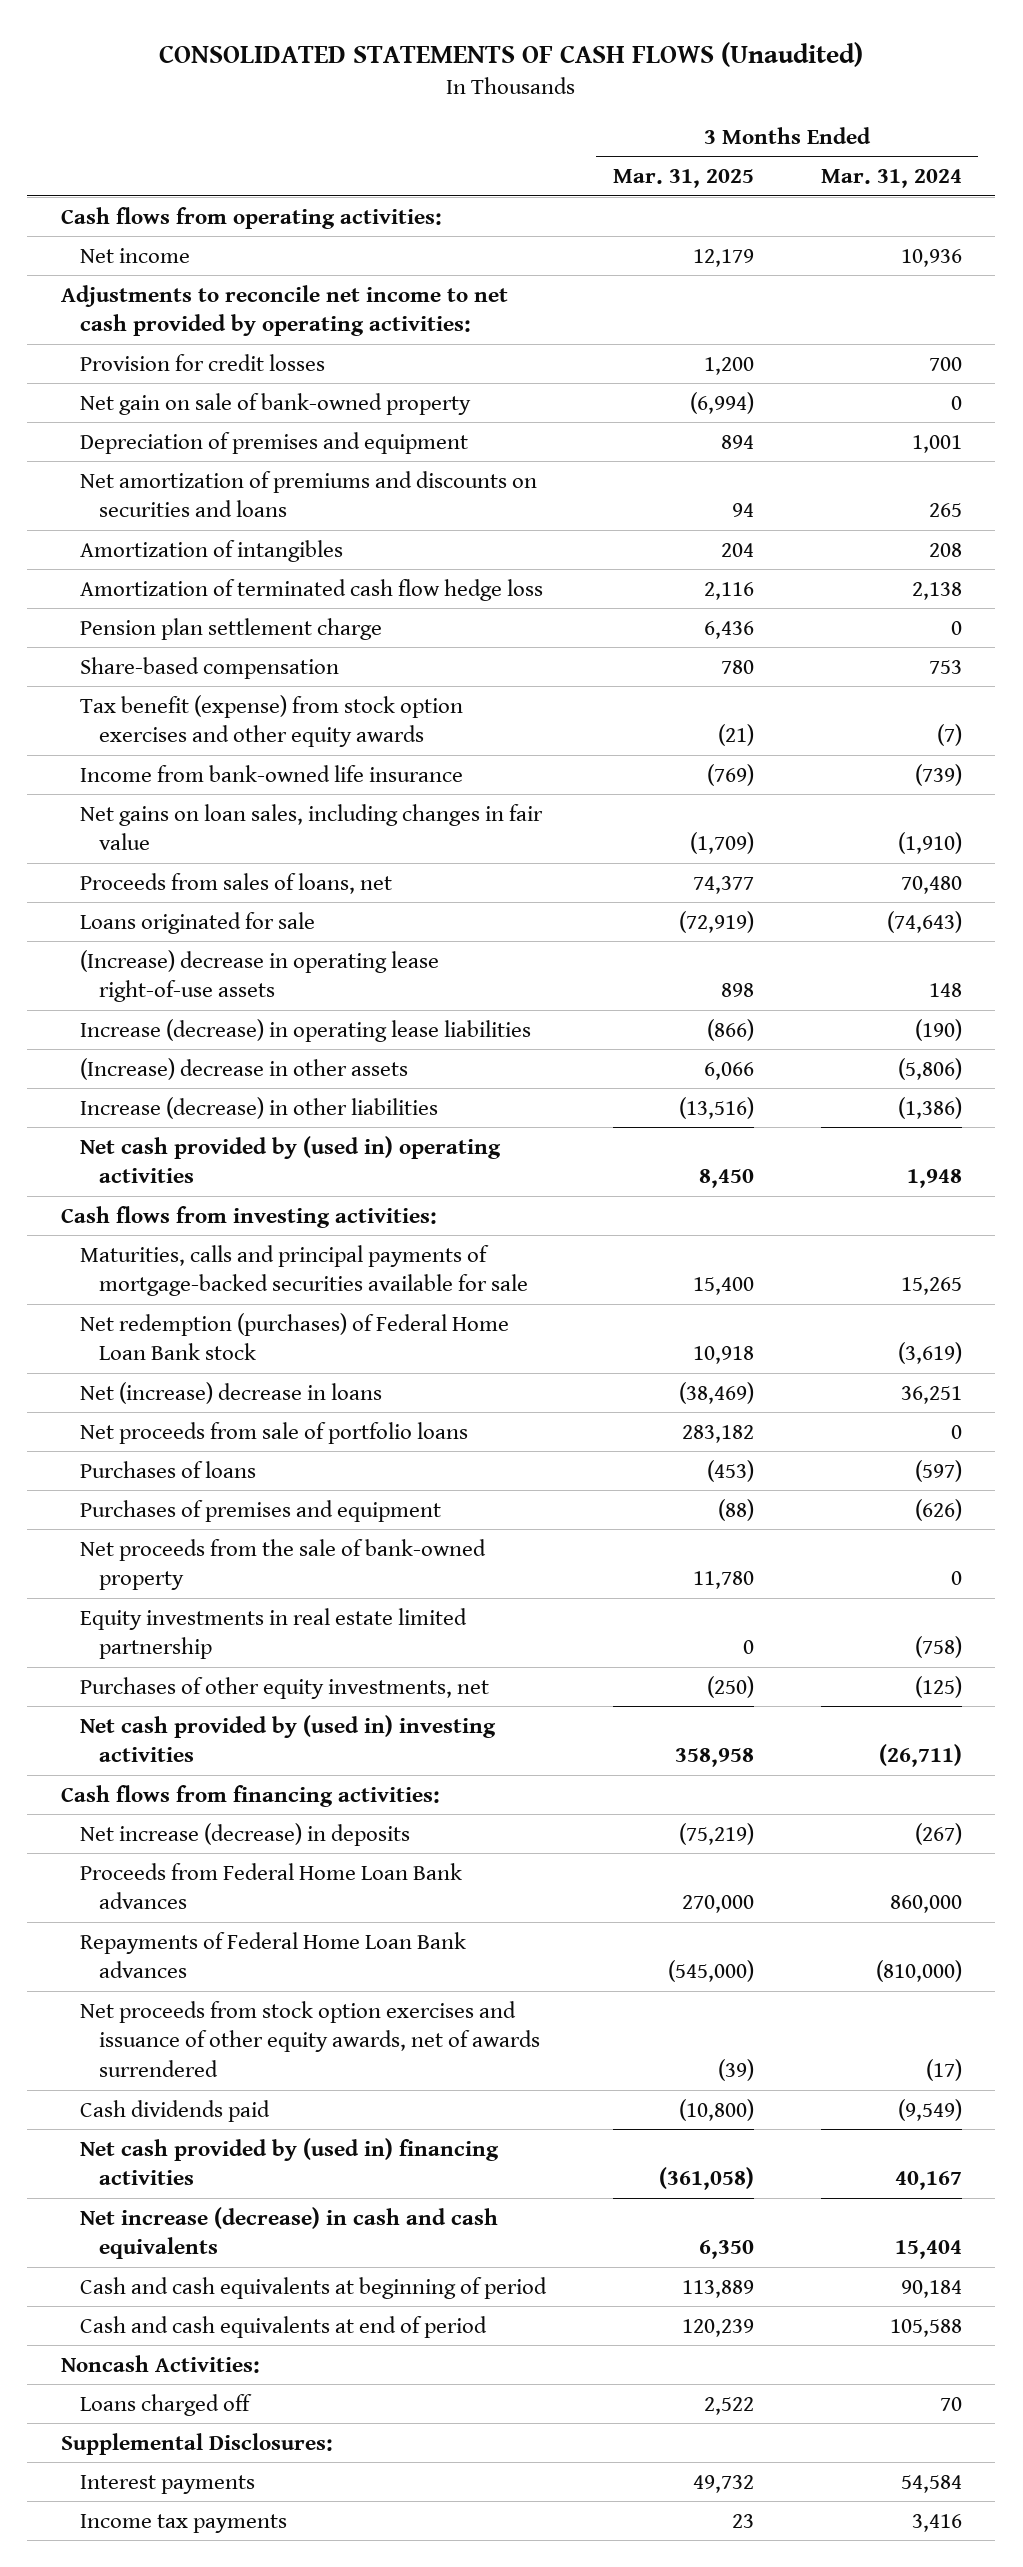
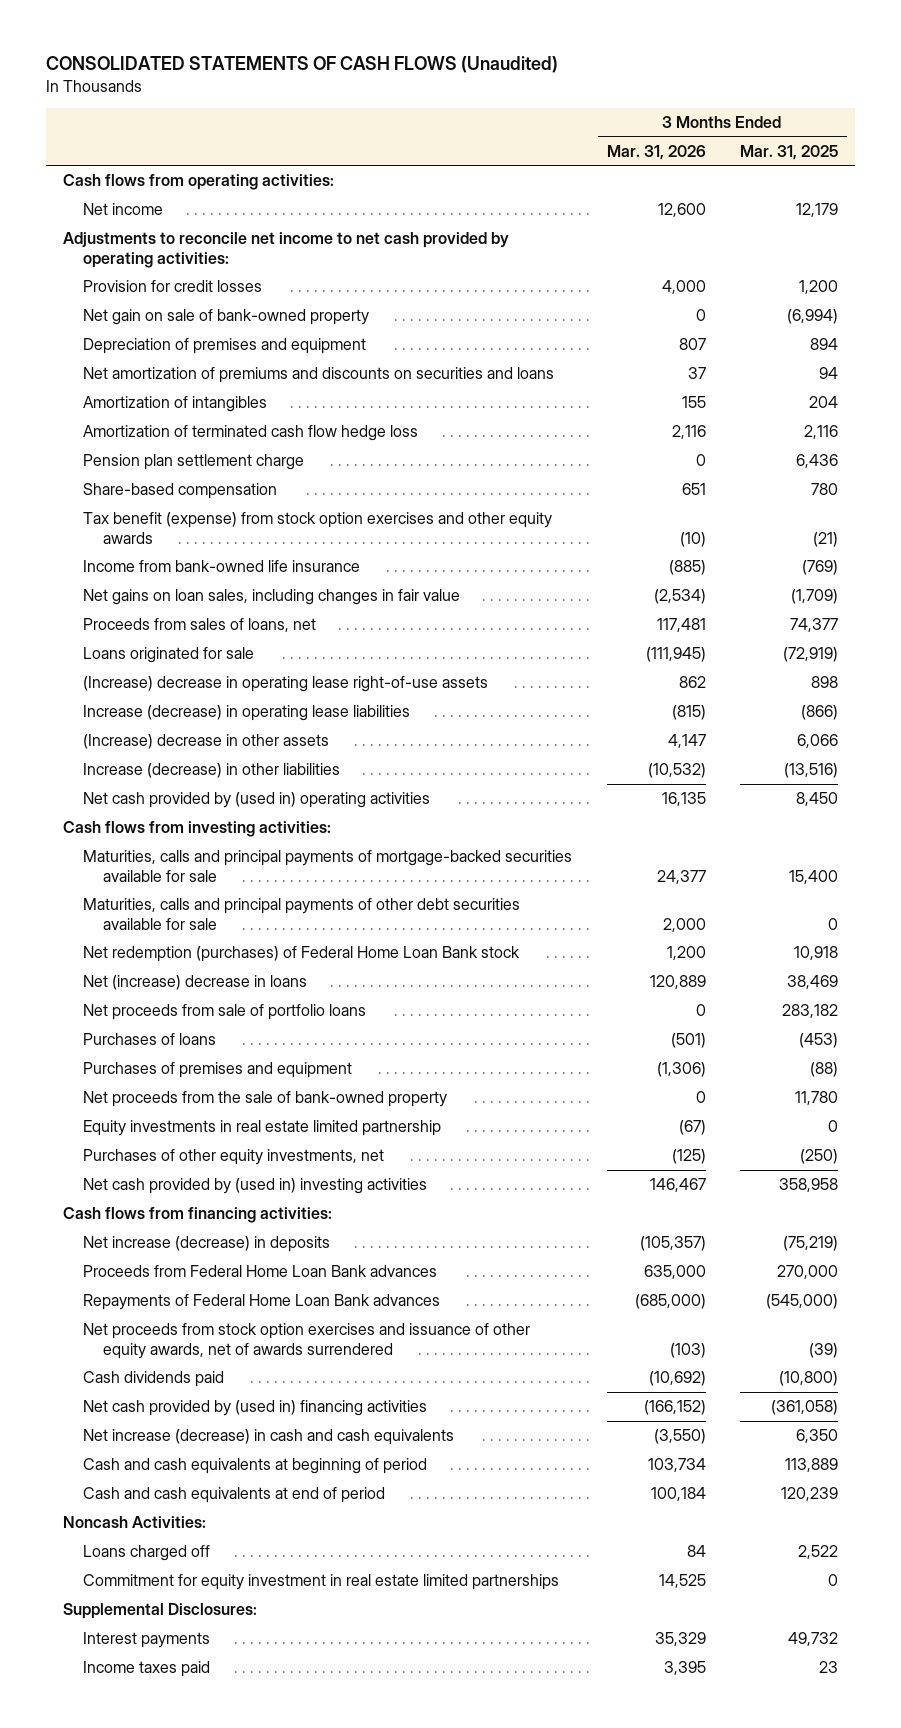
- | 3 Months Ended Mar. 31, 2025 | 3 Months Ended Mar. 31, 2024
+ | 3 Months Ended Mar. 31, 2026 | 3 Months Ended Mar. 31, 2025
+ Maturities, calls and principal payments of other debt securities available for sale | 2,000 | 0
- Net (increase) decrease in loans | (38,469) | 36,251
+ Net (increase) decrease in loans | 120,889 | 38,469
+ Commitment for equity investment in real estate limited partnerships | 14,525 | 0
- Income tax payments | 23 | 3,416
+ Income taxes paid | 3,395 | 23

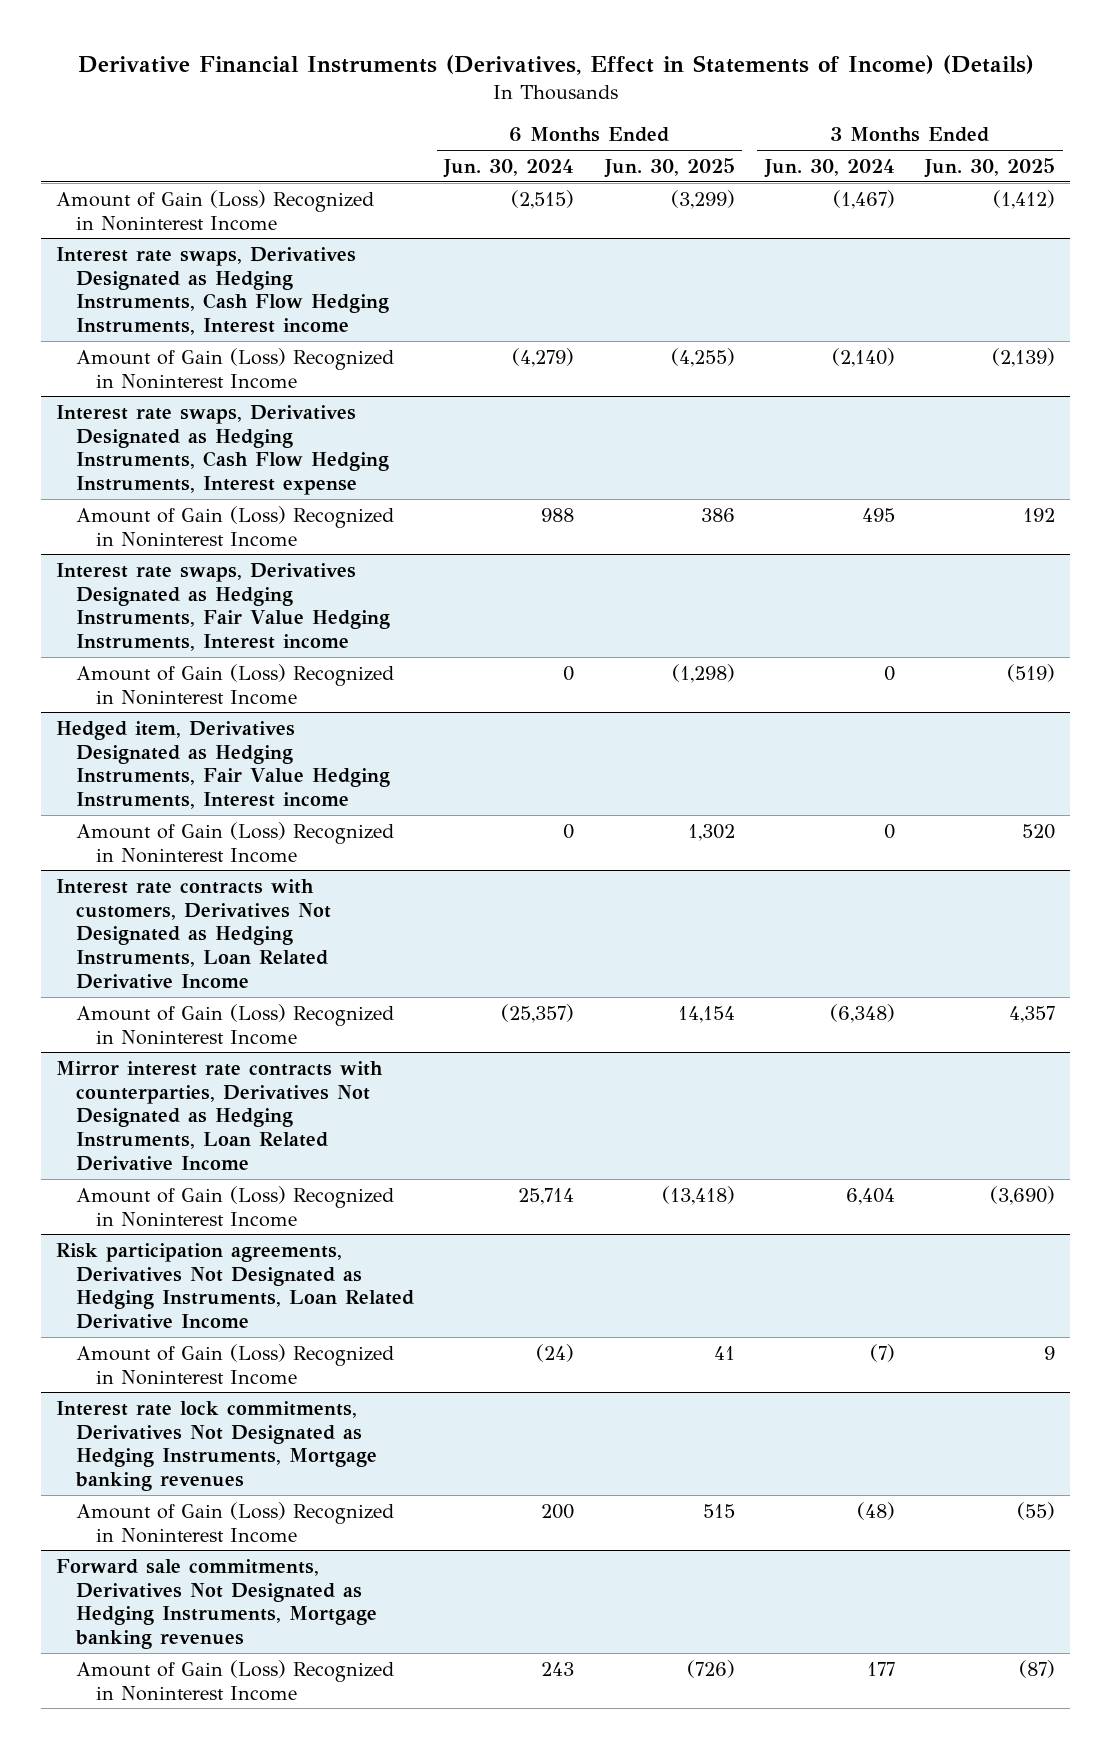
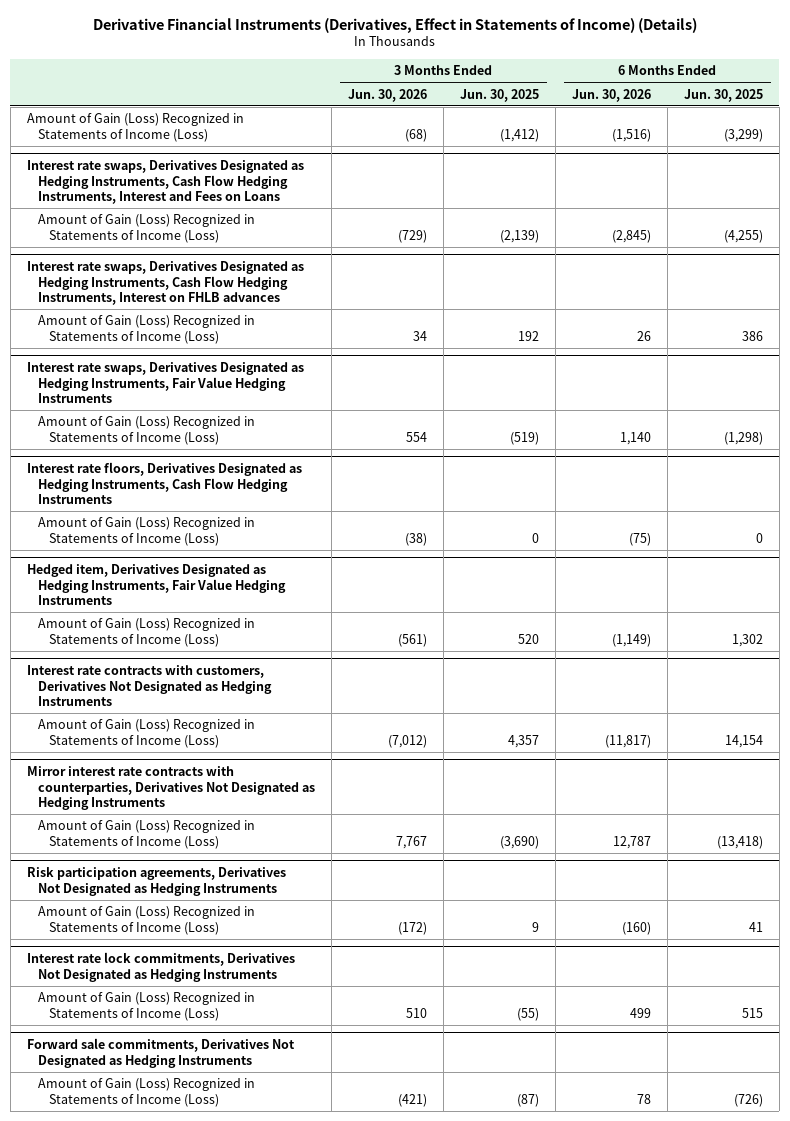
- | 6 Months Ended Jun. 30, 2024 | 6 Months Ended Jun. 30, 2025 | 3 Months Ended Jun. 30, 2024 | 3 Months Ended Jun. 30, 2025
+ | 3 Months Ended Jun. 30, 2026 | 3 Months Ended Jun. 30, 2025 | 6 Months Ended Jun. 30, 2026 | 6 Months Ended Jun. 30, 2025
- Amount of Gain (Loss) Recognized in Noninterest Income | (2,515) | (3,299) | (1,467) | (1,412)
- Interest rate swaps, Derivatives Designated as Hedging Instruments, Cash Flow Hedging Instruments, Interest income
- Amount of Gain (Loss) Recognized in Noninterest Income | (4,279) | (4,255) | (2,140) | (2,139)
- Interest rate swaps, Derivatives Designated as Hedging Instruments, Cash Flow Hedging Instruments, Interest expense
- Amount of Gain (Loss) Recognized in Noninterest Income | 988 | 386 | 495 | 192
- Interest rate swaps, Derivatives Designated as Hedging Instruments, Fair Value Hedging Instruments, Interest income
- Amount of Gain (Loss) Recognized in Noninterest Income | 0 | (1,298) | 0 | (519)
- Hedged item, Derivatives Designated as Hedging Instruments, Fair Value Hedging Instruments, Interest income
- Amount of Gain (Loss) Recognized in Noninterest Income | 0 | 1,302 | 0 | 520
- Interest rate contracts with customers, Derivatives Not Designated as Hedging Instruments, Loan Related Derivative Income
- Amount of Gain (Loss) Recognized in Noninterest Income | (25,357) | 14,154 | (6,348) | 4,357
- Mirror interest rate contracts with counterparties, Derivatives Not Designated as Hedging Instruments, Loan Related Derivative Income
- Amount of Gain (Loss) Recognized in Noninterest Income | 25,714 | (13,418) | 6,404 | (3,690)
- Risk participation agreements, Derivatives Not Designated as Hedging Instruments, Loan Related Derivative Income
- Amount of Gain (Loss) Recognized in Noninterest Income | (24) | 41 | (7) | 9
- Interest rate lock commitments, Derivatives Not Designated as Hedging Instruments, Mortgage banking revenues
- Amount of Gain (Loss) Recognized in Noninterest Income | 200 | 515 | (48) | (55)
- Forward sale commitments, Derivatives Not Designated as Hedging Instruments, Mortgage banking revenues
- Amount of Gain (Loss) Recognized in Noninterest Income | 243 | (726) | 177 | (87)
+ Amount of Gain (Loss) Recognized in Statements of Income (Loss) | (68) | (1,412) | (1,516) | (3,299)
+ Interest rate swaps, Derivatives Designated as Hedging Instruments, Cash Flow Hedging Instruments, Interest and Fees on Loans
+ Amount of Gain (Loss) Recognized in Statements of Income (Loss) | (729) | (2,139) | (2,845) | (4,255)
+ Interest rate swaps, Derivatives Designated as Hedging Instruments, Cash Flow Hedging Instruments, Interest on FHLB advances
+ Amount of Gain (Loss) Recognized in Statements of Income (Loss) | 34 | 192 | 26 | 386
+ Interest rate swaps, Derivatives Designated as Hedging Instruments, Fair Value Hedging Instruments
+ Amount of Gain (Loss) Recognized in Statements of Income (Loss) | 554 | (519) | 1,140 | (1,298)
+ Interest rate floors, Derivatives Designated as Hedging Instruments, Cash Flow Hedging Instruments
+ Amount of Gain (Loss) Recognized in Statements of Income (Loss) | (38) | 0 | (75) | 0
+ Hedged item, Derivatives Designated as Hedging Instruments, Fair Value Hedging Instruments
+ Amount of Gain (Loss) Recognized in Statements of Income (Loss) | (561) | 520 | (1,149) | 1,302
+ Interest rate contracts with customers, Derivatives Not Designated as Hedging Instruments
+ Amount of Gain (Loss) Recognized in Statements of Income (Loss) | (7,012) | 4,357 | (11,817) | 14,154
+ Mirror interest rate contracts with counterparties, Derivatives Not Designated as Hedging Instruments
+ Amount of Gain (Loss) Recognized in Statements of Income (Loss) | 7,767 | (3,690) | 12,787 | (13,418)
+ Risk participation agreements, Derivatives Not Designated as Hedging Instruments
+ Amount of Gain (Loss) Recognized in Statements of Income (Loss) | (172) | 9 | (160) | 41
+ Interest rate lock commitments, Derivatives Not Designated as Hedging Instruments
+ Amount of Gain (Loss) Recognized in Statements of Income (Loss) | 510 | (55) | 499 | 515
+ Forward sale commitments, Derivatives Not Designated as Hedging Instruments
+ Amount of Gain (Loss) Recognized in Statements of Income (Loss) | (421) | (87) | 78 | (726)

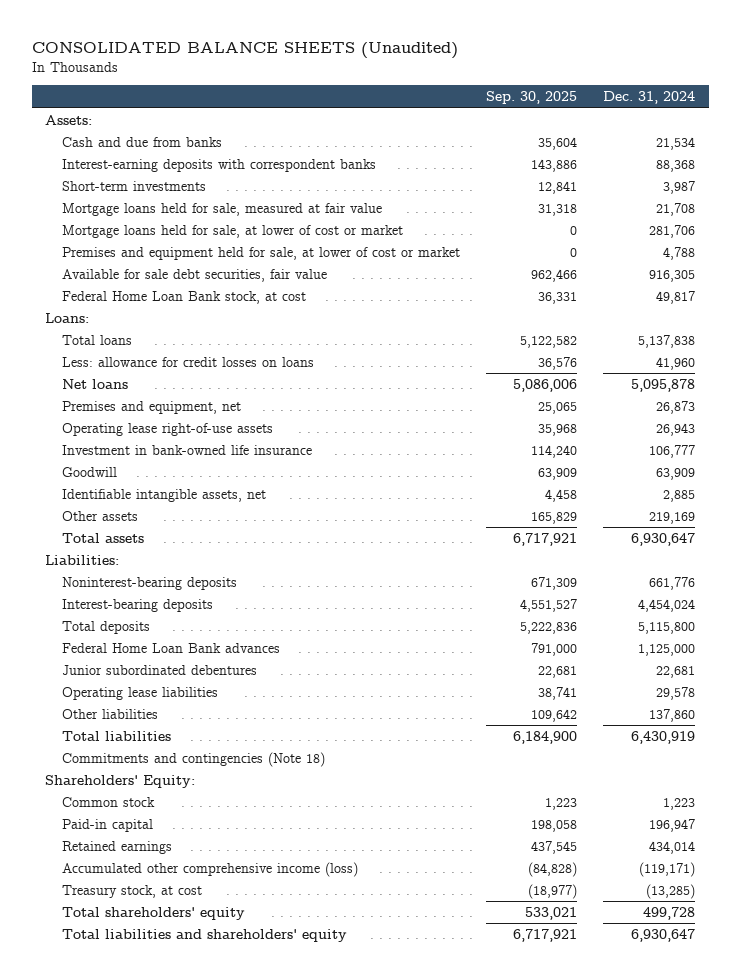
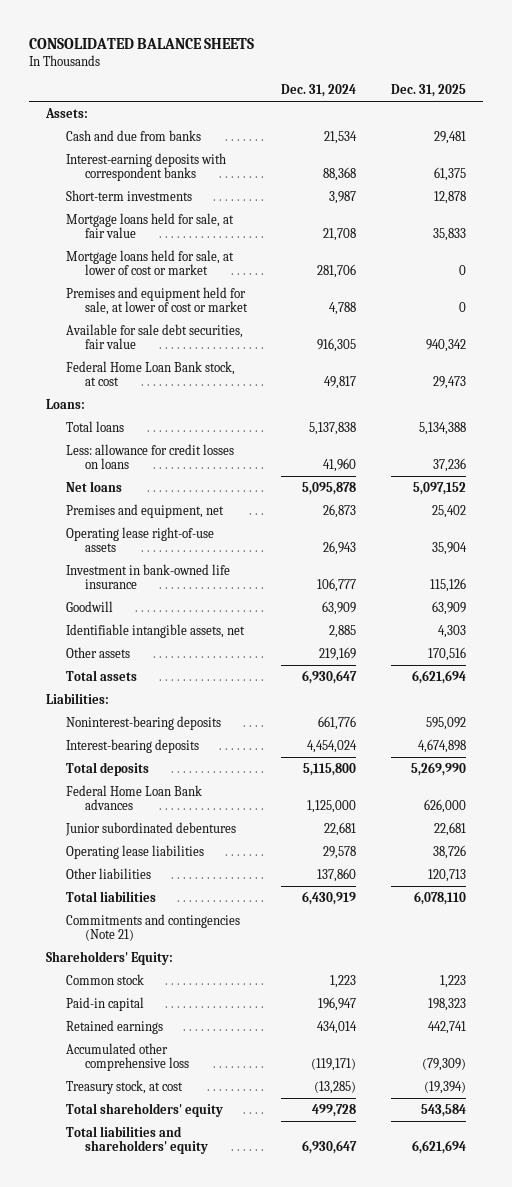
- CONSOLIDATED BALANCE SHEETS (Unaudited)
+ CONSOLIDATED BALANCE SHEETS
- | Sep. 30, 2025 | Dec. 31, 2024
+ | Dec. 31, 2024 | Dec. 31, 2025
- Mortgage loans held for sale, measured at fair value | 31,318 | 21,708
+ Mortgage loans held for sale, at fair value | 21,708 | 35,833
- Commitments and contingencies (Note 18)
+ Commitments and contingencies (Note 21)
- Accumulated other comprehensive income (loss) | (84,828) | (119,171)
+ Accumulated other comprehensive loss | (119,171) | (79,309)

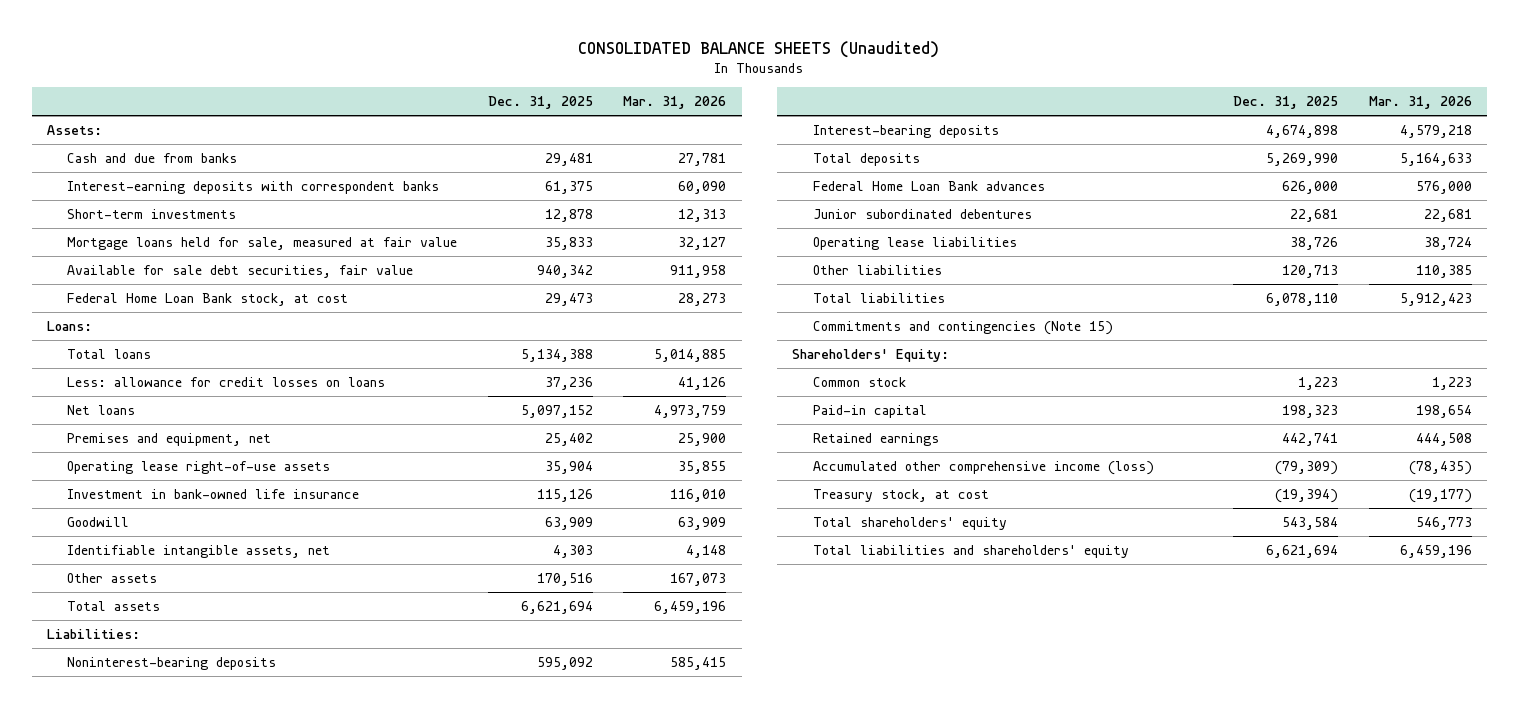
- CONSOLIDATED BALANCE SHEETS
+ CONSOLIDATED BALANCE SHEETS (Unaudited)
- | Dec. 31, 2024 | Dec. 31, 2025
+ | Dec. 31, 2025 | Mar. 31, 2026
- Mortgage loans held for sale, at fair value | 21,708 | 35,833
- Mortgage loans held for sale, at lower of cost or market | 281,706 | 0
- Premises and equipment held for sale, at lower of cost or market | 4,788 | 0
+ Mortgage loans held for sale, measured at fair value | 35,833 | 32,127
- Commitments and contingencies (Note 21)
+ Commitments and contingencies (Note 15)
- Accumulated other comprehensive loss | (119,171) | (79,309)
+ Accumulated other comprehensive income (loss) | (79,309) | (78,435)

